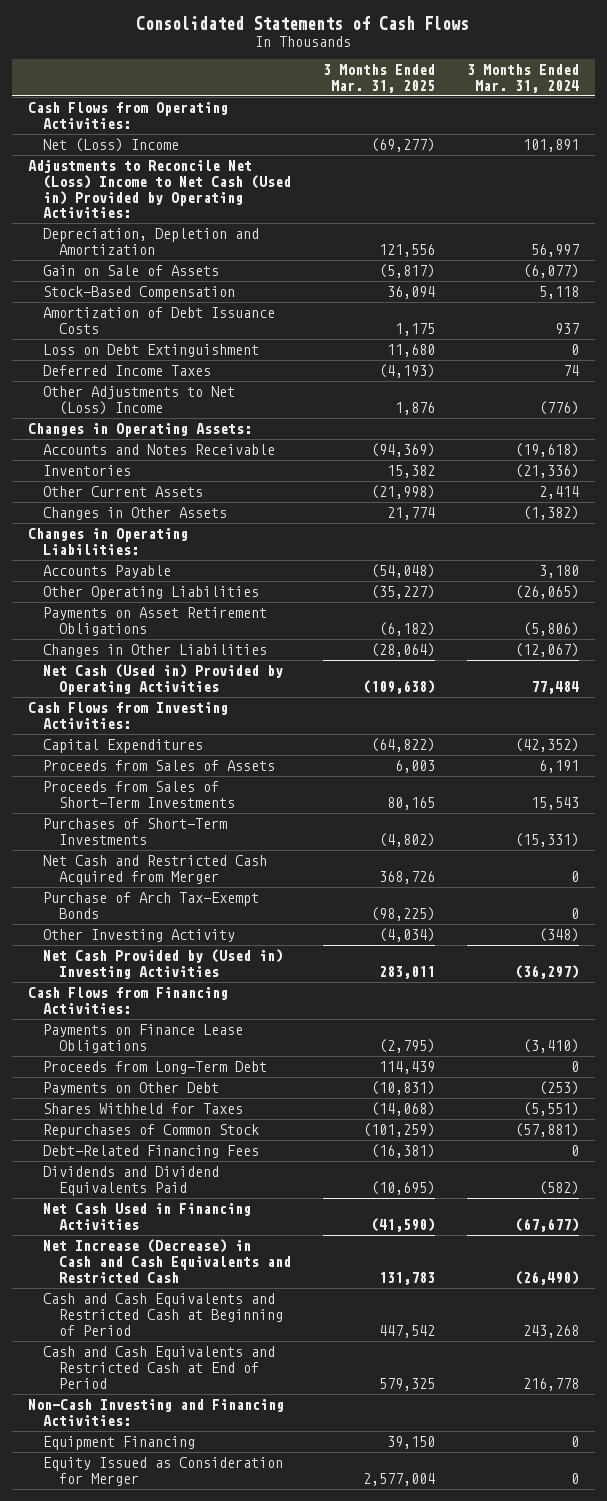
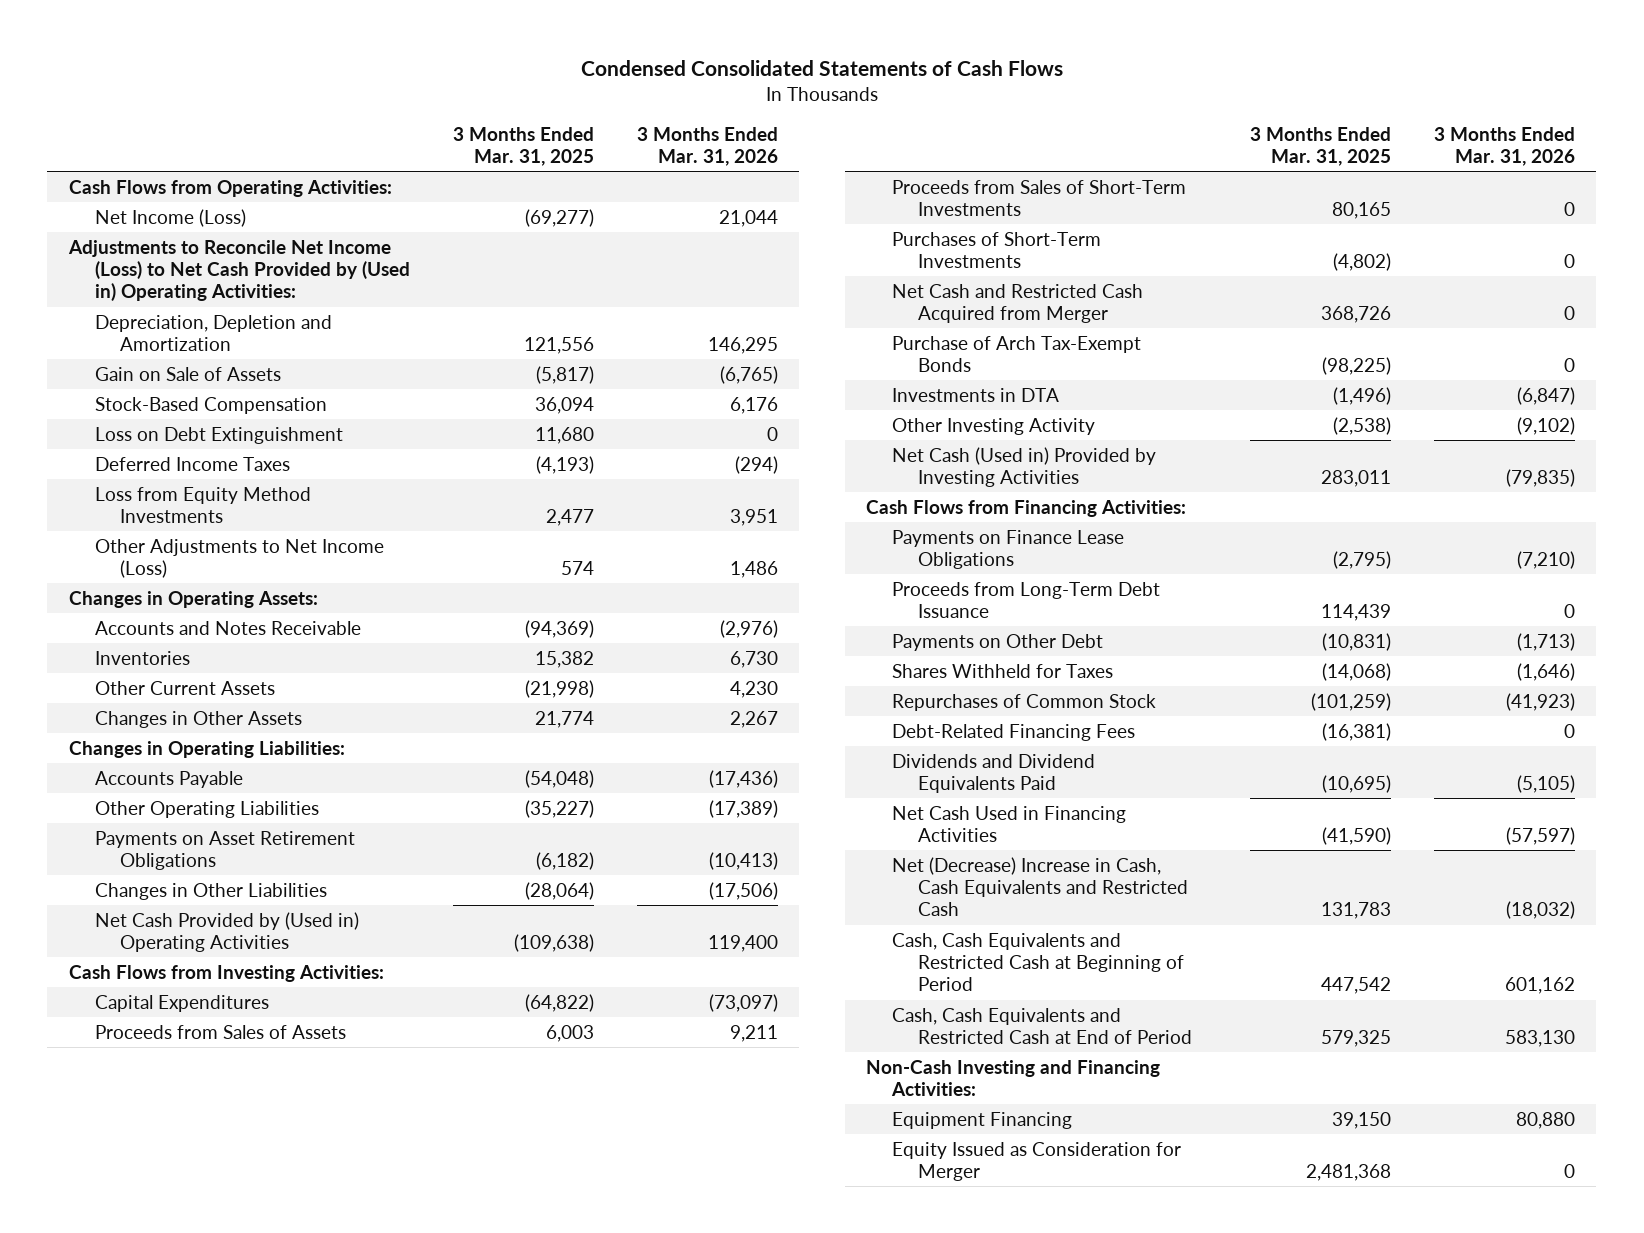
- Consolidated Statements of Cash Flows
+ Condensed Consolidated Statements of Cash Flows
- | 3 Months Ended Mar. 31, 2025 | 3 Months Ended Mar. 31, 2024
+ | 3 Months Ended Mar. 31, 2025 | 3 Months Ended Mar. 31, 2026
- Net (Loss) Income | (69,277) | 101,891
- Adjustments to Reconcile Net (Loss) Income to Net Cash (Used in) Provided by Operating Activities:
+ Net Income (Loss) | (69,277) | 21,044
+ Adjustments to Reconcile Net Income (Loss) to Net Cash Provided by (Used in) Operating Activities:
- Amortization of Debt Issuance Costs | 1,175 | 937
- Other Adjustments to Net (Loss) Income | 1,876 | (776)
+ Loss from Equity Method Investments | 2,477 | 3,951
+ Other Adjustments to Net Income (Loss) | 574 | 1,486
- Net Cash (Used in) Provided by Operating Activities | (109,638) | 77,484
+ Net Cash Provided by (Used in) Operating Activities | (109,638) | 119,400
- Other Investing Activity | (4,034) | (348)
- Net Cash Provided by (Used in) Investing Activities | 283,011 | (36,297)
+ Investments in DTA | (1,496) | (6,847)
+ Other Investing Activity | (2,538) | (9,102)
+ Net Cash (Used in) Provided by Investing Activities | 283,011 | (79,835)
- Proceeds from Long-Term Debt | 114,439 | 0
+ Proceeds from Long-Term Debt Issuance | 114,439 | 0
- Net Increase (Decrease) in Cash and Cash Equivalents and Restricted Cash | 131,783 | (26,490)
- Cash and Cash Equivalents and Restricted Cash at Beginning of Period | 447,542 | 243,268
- Cash and Cash Equivalents and Restricted Cash at End of Period | 579,325 | 216,778
+ Net (Decrease) Increase in Cash, Cash Equivalents and Restricted Cash | 131,783 | (18,032)
+ Cash, Cash Equivalents and Restricted Cash at Beginning of Period | 447,542 | 601,162
+ Cash, Cash Equivalents and Restricted Cash at End of Period | 579,325 | 583,130
- Equity Issued as Consideration for Merger | 2,577,004 | 0
+ Equity Issued as Consideration for Merger | 2,481,368 | 0

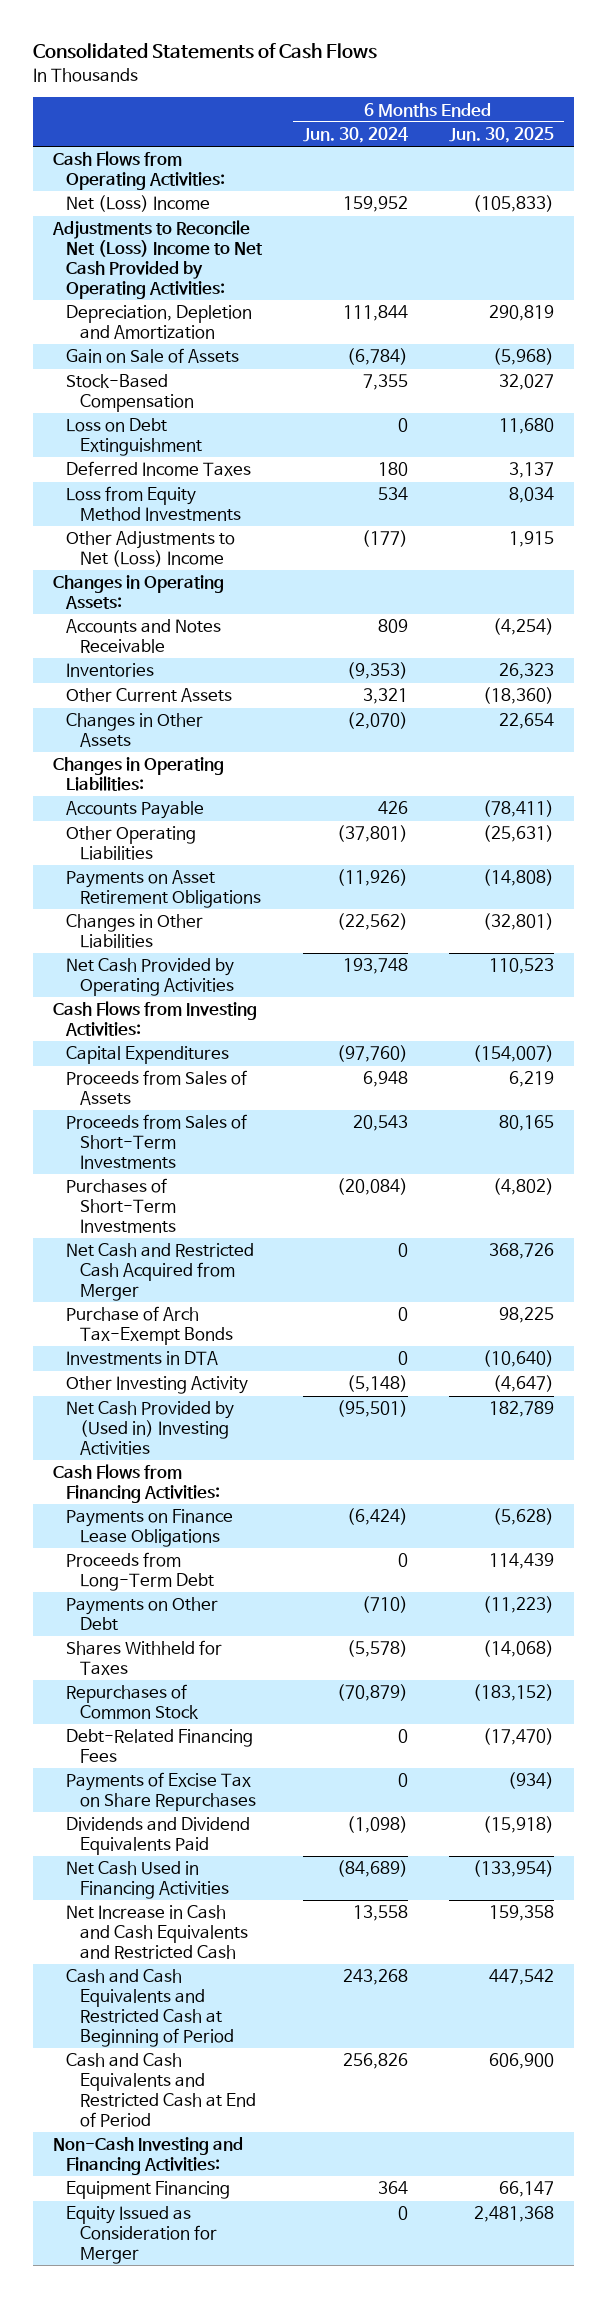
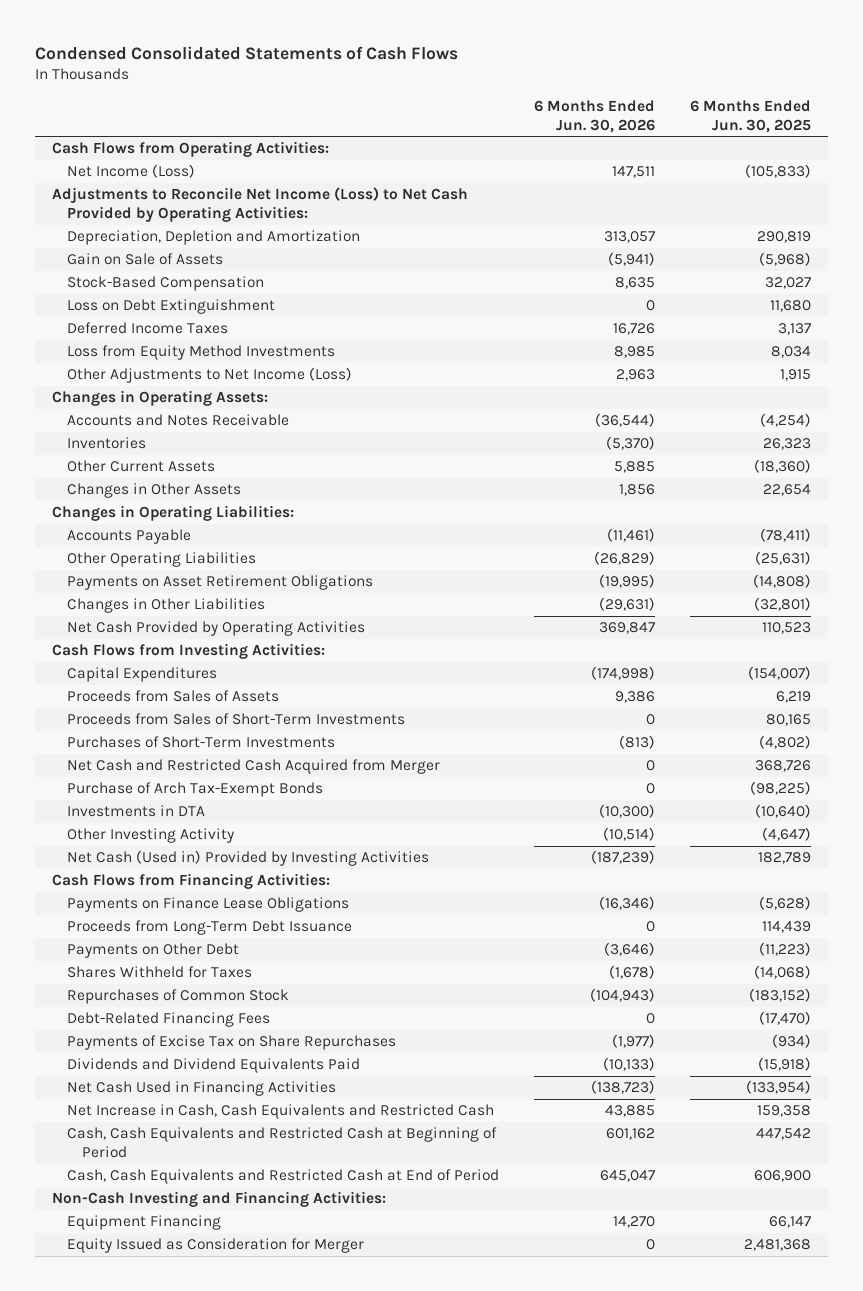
- Consolidated Statements of Cash Flows
+ Condensed Consolidated Statements of Cash Flows
- | 6 Months Ended Jun. 30, 2024 | 6 Months Ended Jun. 30, 2025
+ | 6 Months Ended Jun. 30, 2026 | 6 Months Ended Jun. 30, 2025
- Net (Loss) Income | 159,952 | (105,833)
- Adjustments to Reconcile Net (Loss) Income to Net Cash Provided by Operating Activities:
+ Net Income (Loss) | 147,511 | (105,833)
+ Adjustments to Reconcile Net Income (Loss) to Net Cash Provided by Operating Activities:
- Other Adjustments to Net (Loss) Income | (177) | 1,915
+ Other Adjustments to Net Income (Loss) | 2,963 | 1,915
- Purchase of Arch Tax-Exempt Bonds | 0 | 98,225
+ Purchase of Arch Tax-Exempt Bonds | 0 | (98,225)
- Net Cash Provided by (Used in) Investing Activities | (95,501) | 182,789
+ Net Cash (Used in) Provided by Investing Activities | (187,239) | 182,789
- Proceeds from Long-Term Debt | 0 | 114,439
+ Proceeds from Long-Term Debt Issuance | 0 | 114,439
- Net Increase in Cash and Cash Equivalents and Restricted Cash | 13,558 | 159,358
- Cash and Cash Equivalents and Restricted Cash at Beginning of Period | 243,268 | 447,542
- Cash and Cash Equivalents and Restricted Cash at End of Period | 256,826 | 606,900
+ Net Increase in Cash, Cash Equivalents and Restricted Cash | 43,885 | 159,358
+ Cash, Cash Equivalents and Restricted Cash at Beginning of Period | 601,162 | 447,542
+ Cash, Cash Equivalents and Restricted Cash at End of Period | 645,047 | 606,900

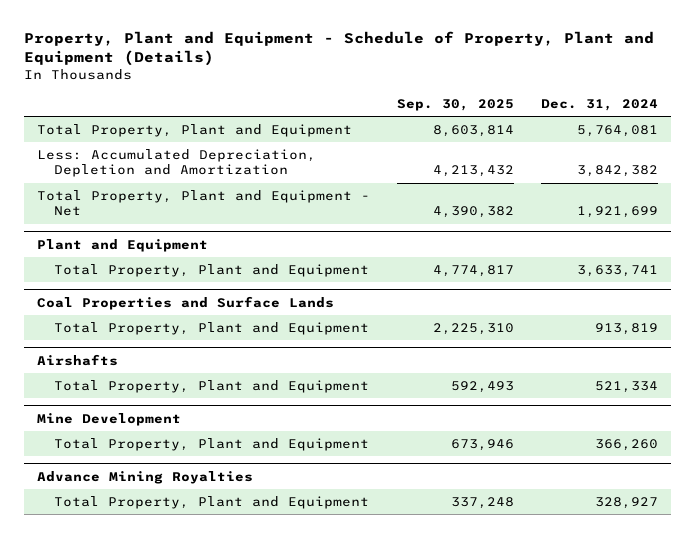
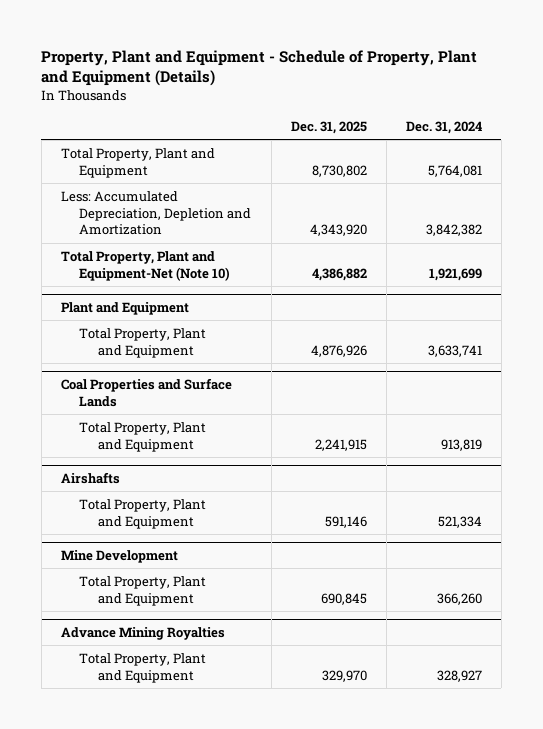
- | Sep. 30, 2025 | Dec. 31, 2024
+ | Dec. 31, 2025 | Dec. 31, 2024
- Total Property, Plant and Equipment - Net | 4,390,382 | 1,921,699
+ Total Property, Plant and Equipment-Net (Note 10) | 4,386,882 | 1,921,699

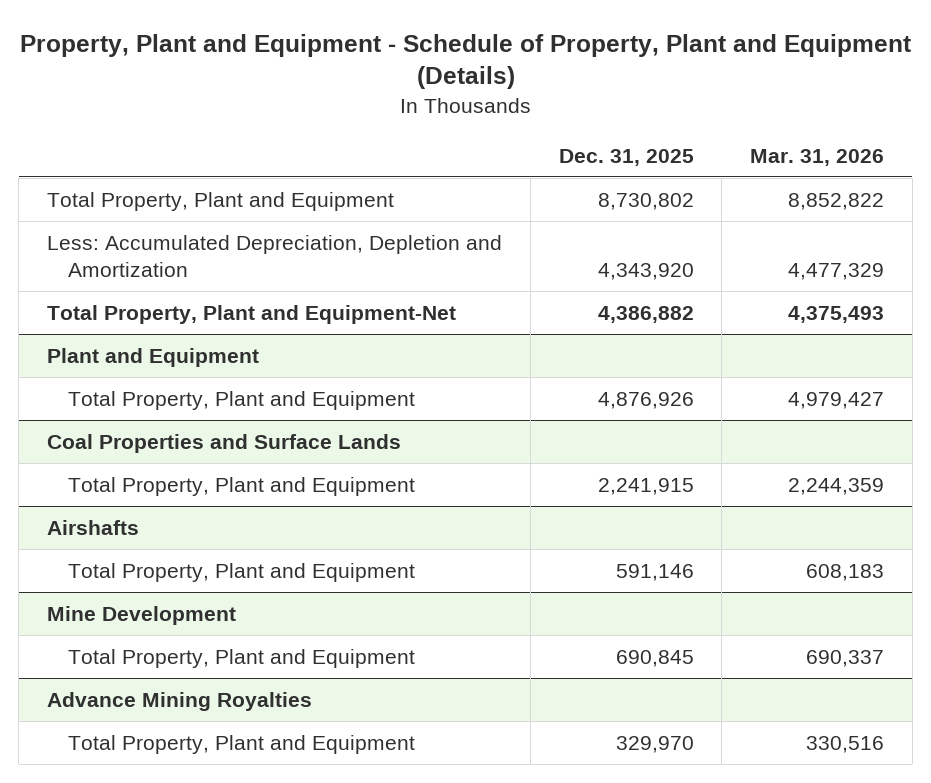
- | Dec. 31, 2025 | Dec. 31, 2024
+ | Dec. 31, 2025 | Mar. 31, 2026
- Total Property, Plant and Equipment-Net (Note 10) | 4,386,882 | 1,921,699
+ Total Property, Plant and Equipment-Net | 4,386,882 | 4,375,493

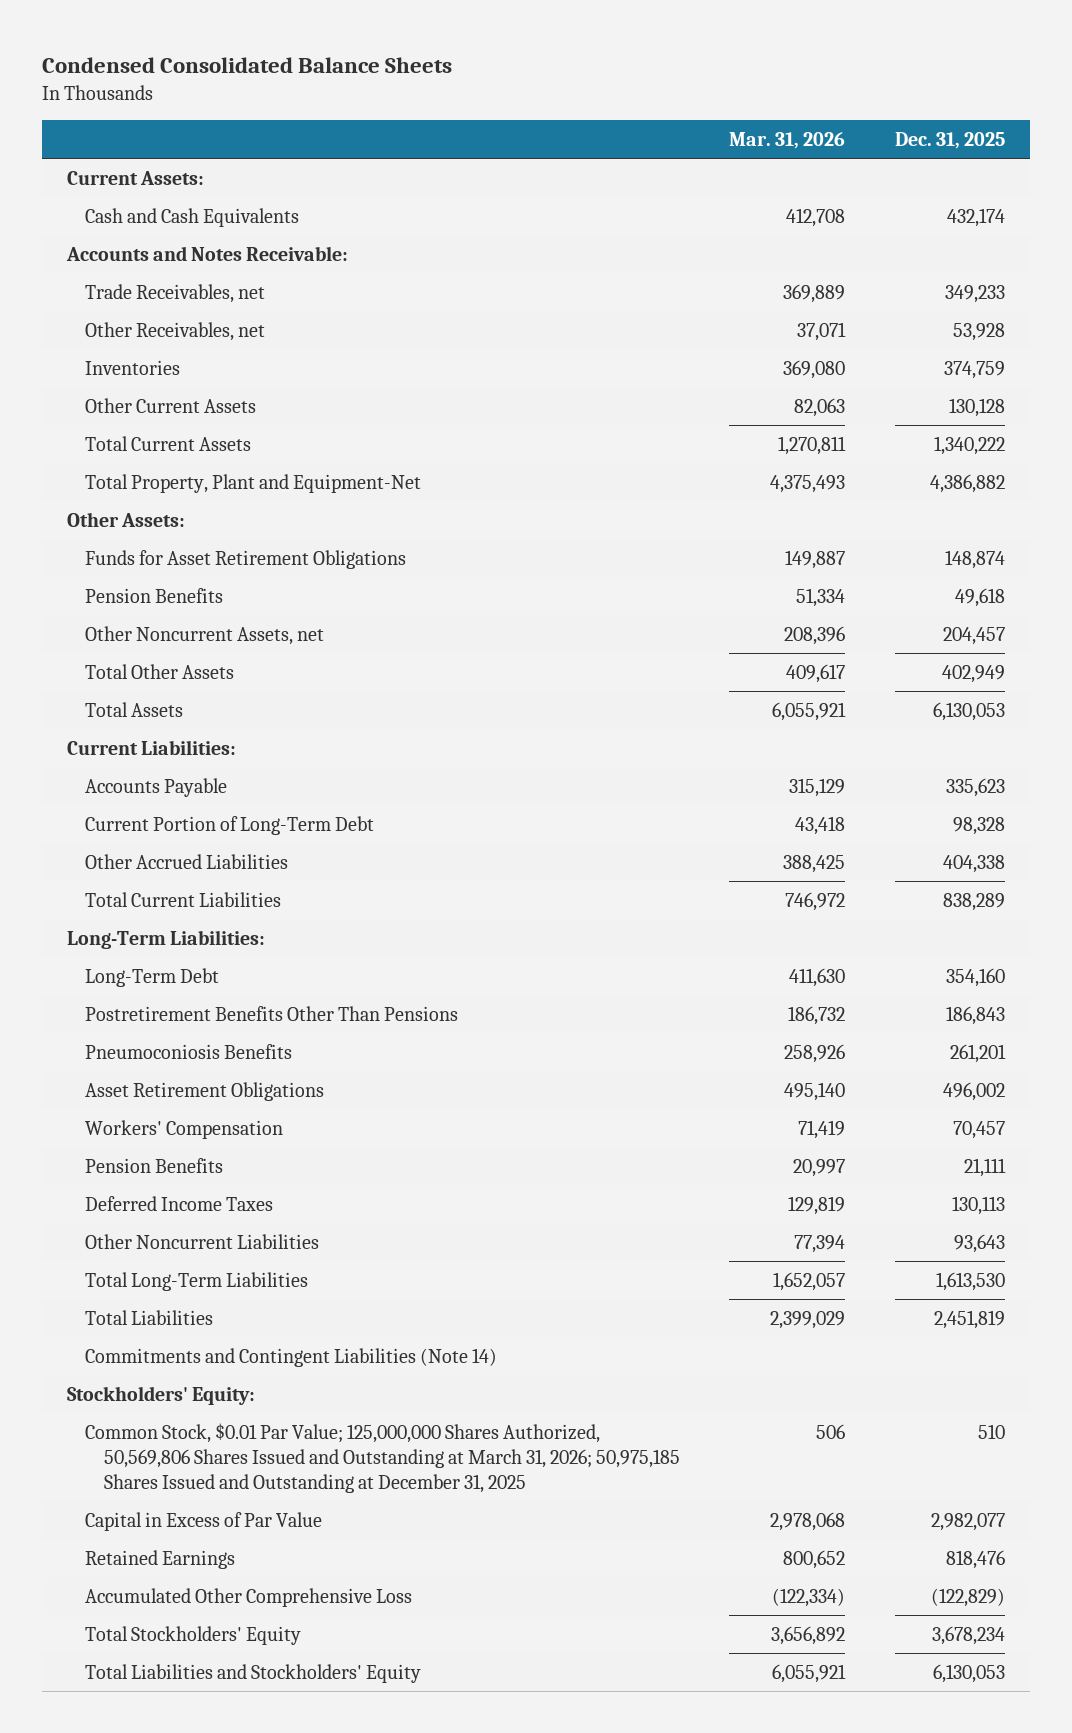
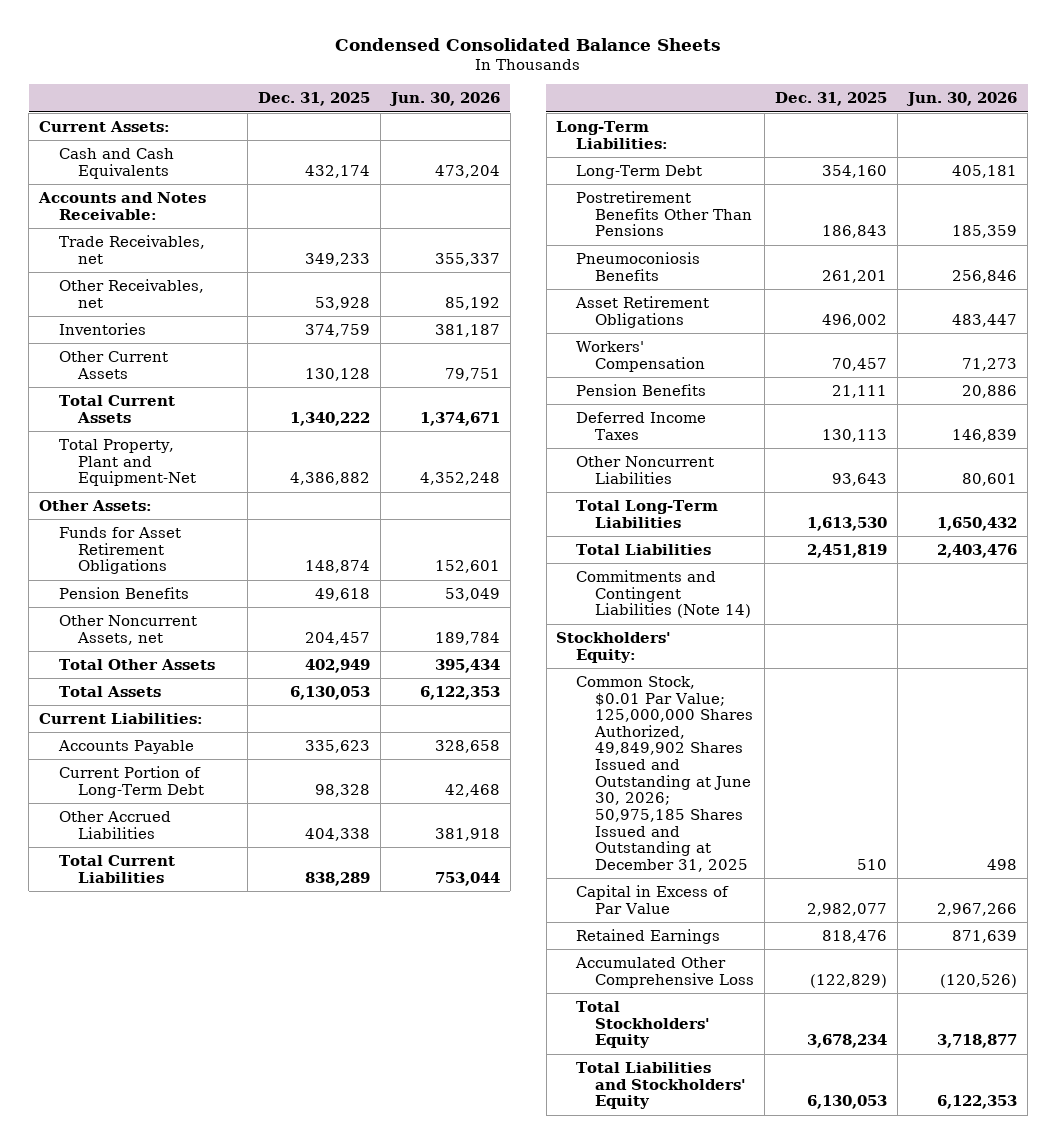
- | Mar. 31, 2026 | Dec. 31, 2025
+ | Dec. 31, 2025 | Jun. 30, 2026
- Common Stock, $0.01 Par Value; 125,000,000 Shares Authorized, 50,569,806 Shares Issued and Outstanding at March 31, 2026; 50,975,185 Shares Issued and Outstanding at December 31, 2025 | 506 | 510
+ Common Stock, $0.01 Par Value; 125,000,000 Shares Authorized, 49,849,902 Shares Issued and Outstanding at June 30, 2026; 50,975,185 Shares Issued and Outstanding at December 31, 2025 | 510 | 498

